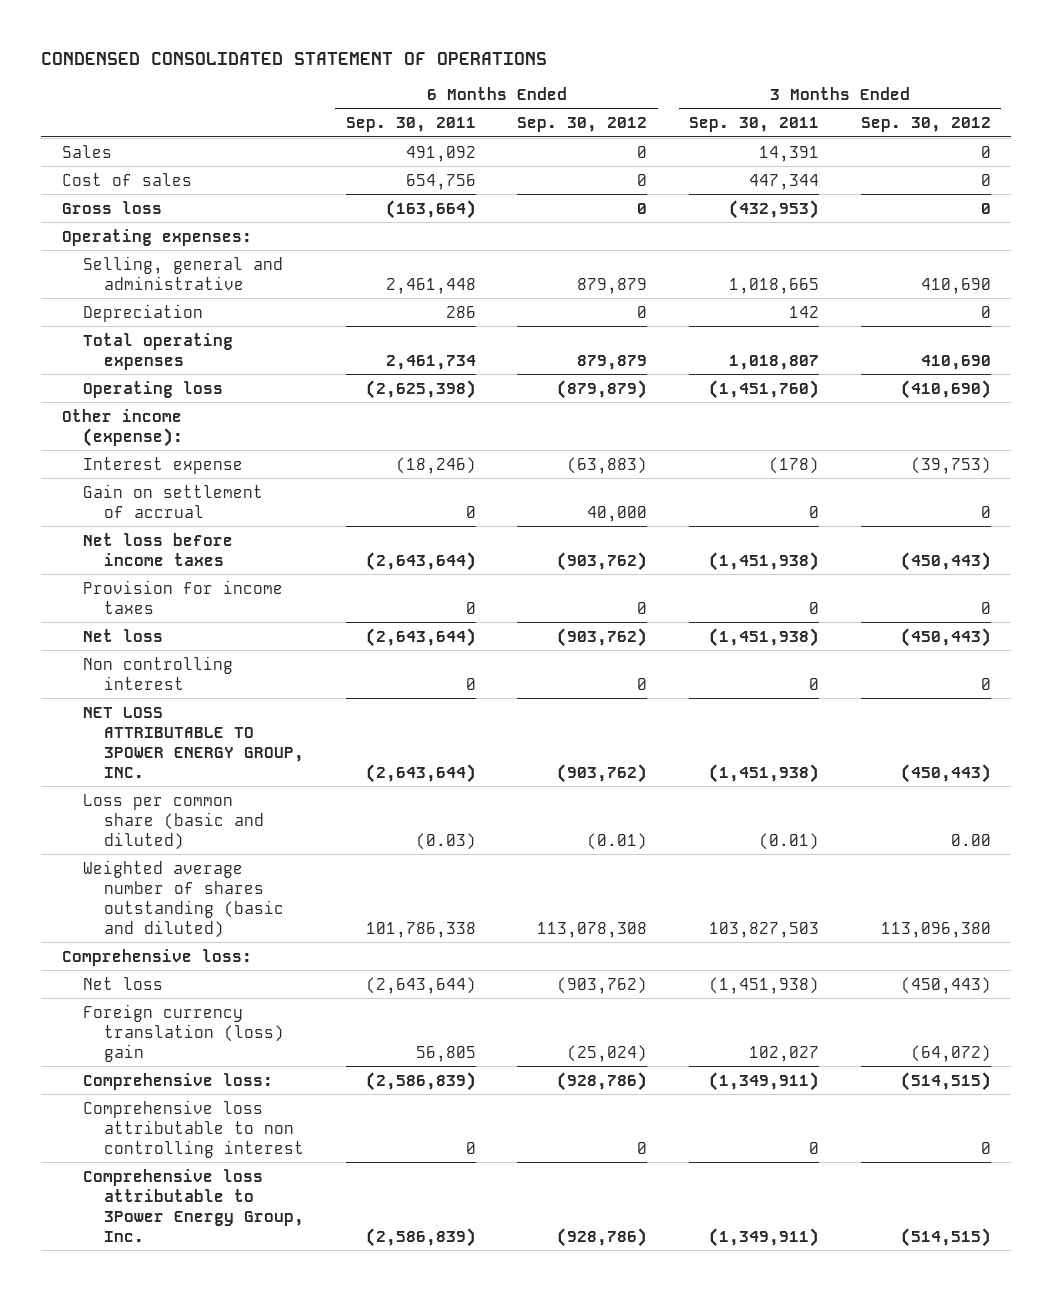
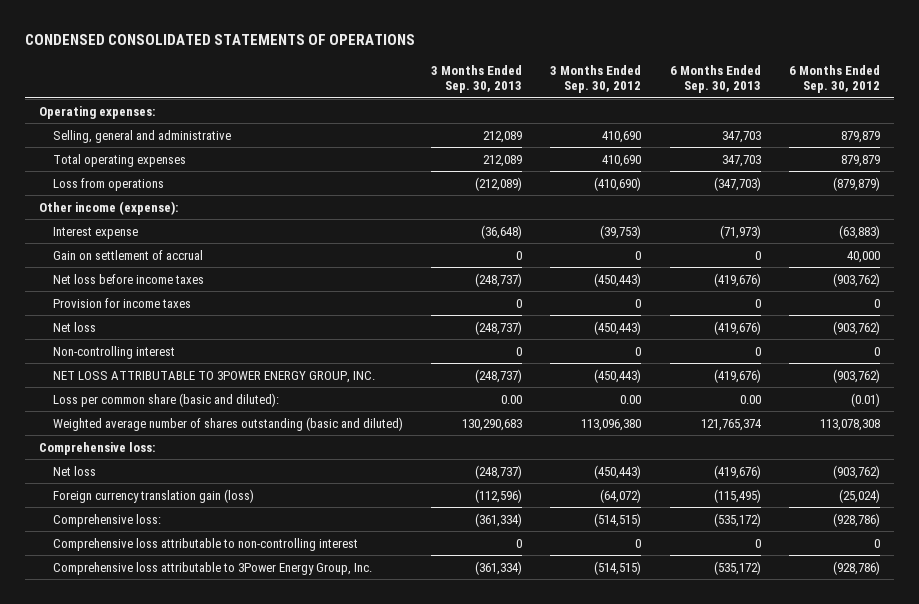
- CONDENSED CONSOLIDATED STATEMENT OF OPERATIONS
+ CONDENSED CONSOLIDATED STATEMENTS OF OPERATIONS
- | 6 Months Ended Sep. 30, 2011 | 6 Months Ended Sep. 30, 2012 | 3 Months Ended Sep. 30, 2011 | 3 Months Ended Sep. 30, 2012
+ | 3 Months Ended Sep. 30, 2013 | 3 Months Ended Sep. 30, 2012 | 6 Months Ended Sep. 30, 2013 | 6 Months Ended Sep. 30, 2012
- Sales | 491,092 | 0 | 14,391 | 0
- Cost of sales | 654,756 | 0 | 447,344 | 0
- Gross loss | (163,664) | 0 | (432,953) | 0
- Depreciation | 286 | 0 | 142 | 0
- Operating loss | (2,625,398) | (879,879) | (1,451,760) | (410,690)
+ Loss from operations | (212,089) | (410,690) | (347,703) | (879,879)
- Non controlling interest | 0 | 0 | 0 | 0
+ Non-controlling interest | 0 | 0 | 0 | 0
- Loss per common share (basic and diluted) | (0.03) | (0.01) | (0.01) | 0.00
+ Loss per common share (basic and diluted): | 0.00 | 0.00 | 0.00 | (0.01)
- Foreign currency translation (loss) gain | 56,805 | (25,024) | 102,027 | (64,072)
+ Foreign currency translation gain (loss) | (112,596) | (64,072) | (115,495) | (25,024)
- Comprehensive loss attributable to non controlling interest | 0 | 0 | 0 | 0
+ Comprehensive loss attributable to non-controlling interest | 0 | 0 | 0 | 0

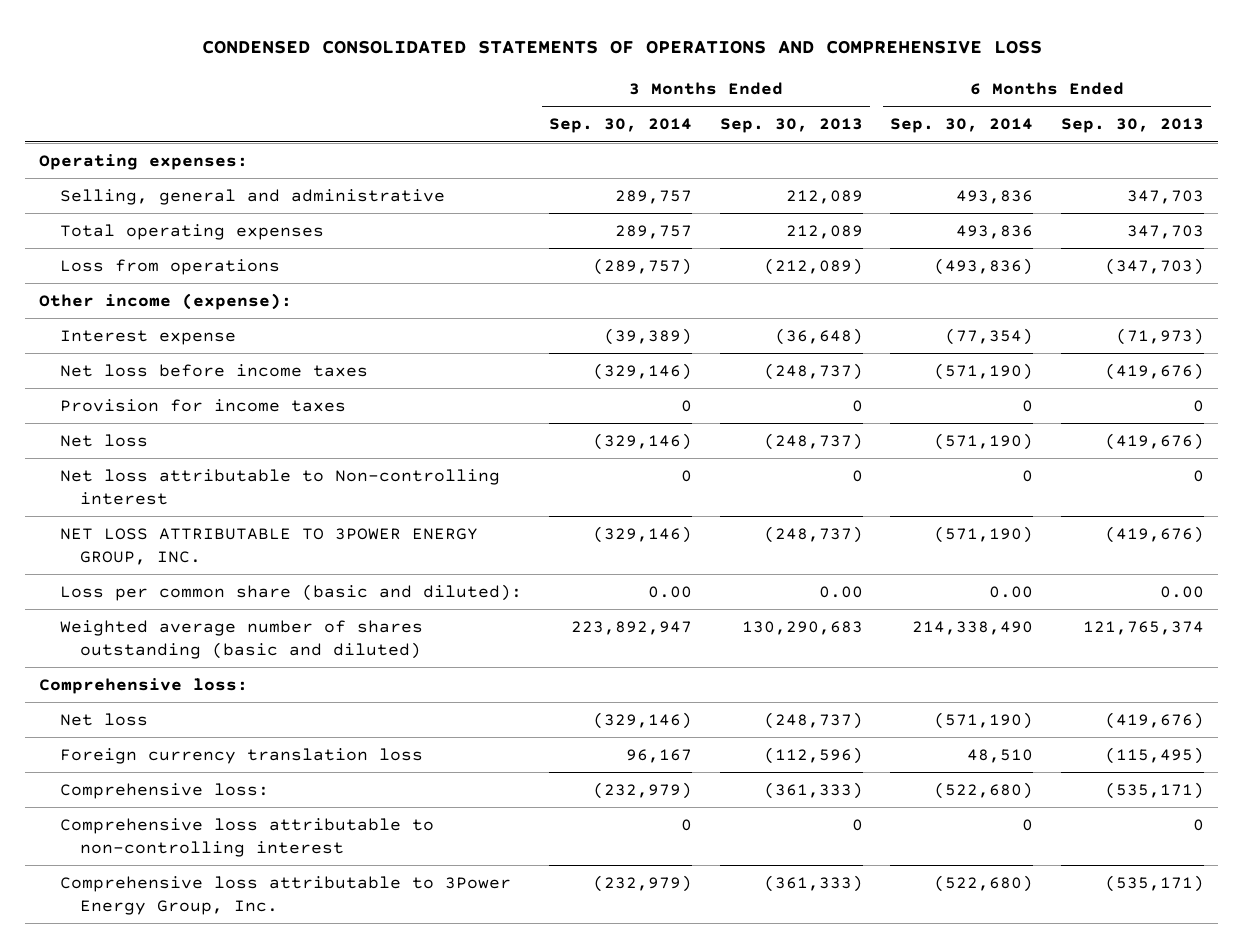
- CONDENSED CONSOLIDATED STATEMENTS OF OPERATIONS
+ CONDENSED CONSOLIDATED STATEMENTS OF OPERATIONS AND COMPREHENSIVE LOSS
- | 3 Months Ended Sep. 30, 2013 | 3 Months Ended Sep. 30, 2012 | 6 Months Ended Sep. 30, 2013 | 6 Months Ended Sep. 30, 2012
+ | 3 Months Ended Sep. 30, 2014 | 3 Months Ended Sep. 30, 2013 | 6 Months Ended Sep. 30, 2014 | 6 Months Ended Sep. 30, 2013
- Gain on settlement of accrual | 0 | 0 | 0 | 40,000
- Non-controlling interest | 0 | 0 | 0 | 0
+ Net loss attributable to Non-controlling interest | 0 | 0 | 0 | 0
- Foreign currency translation gain (loss) | (112,596) | (64,072) | (115,495) | (25,024)
- Comprehensive loss: | (361,334) | (514,515) | (535,172) | (928,786)
+ Foreign currency translation loss | 96,167 | (112,596) | 48,510 | (115,495)
+ Comprehensive loss: | (232,979) | (361,333) | (522,680) | (535,171)
- Comprehensive loss attributable to 3Power Energy Group, Inc. | (361,334) | (514,515) | (535,172) | (928,786)
+ Comprehensive loss attributable to 3Power Energy Group, Inc. | (232,979) | (361,333) | (522,680) | (535,171)

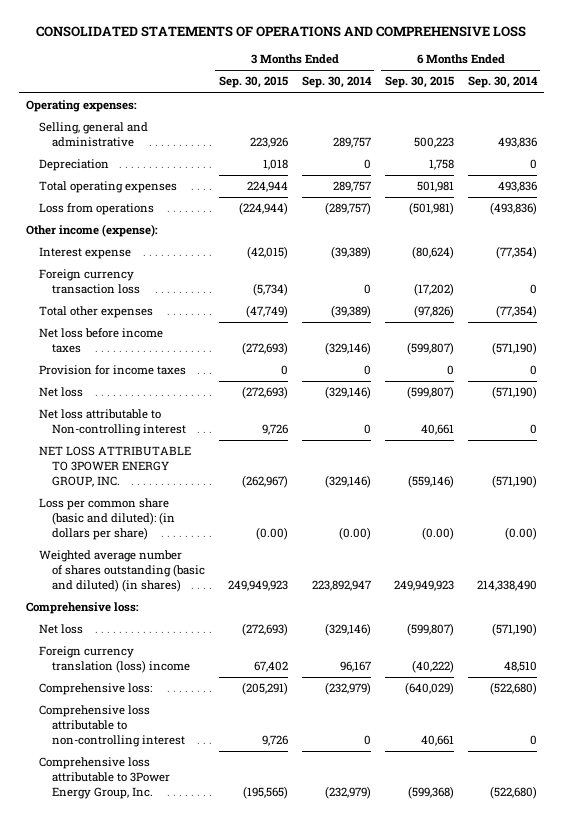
- CONDENSED CONSOLIDATED STATEMENTS OF OPERATIONS AND COMPREHENSIVE LOSS
+ CONSOLIDATED STATEMENTS OF OPERATIONS AND COMPREHENSIVE LOSS
- | 3 Months Ended Sep. 30, 2014 | 3 Months Ended Sep. 30, 2013 | 6 Months Ended Sep. 30, 2014 | 6 Months Ended Sep. 30, 2013
+ | 3 Months Ended Sep. 30, 2015 | 3 Months Ended Sep. 30, 2014 | 6 Months Ended Sep. 30, 2015 | 6 Months Ended Sep. 30, 2014
+ Depreciation | 1,018 | 0 | 1,758 | 0
+ Foreign currency transaction loss | (5,734) | 0 | (17,202) | 0
+ Total other expenses | (47,749) | (39,389) | (97,826) | (77,354)
- Loss per common share (basic and diluted): | 0.00 | 0.00 | 0.00 | 0.00
- Weighted average number of shares outstanding (basic and diluted) | 223,892,947 | 130,290,683 | 214,338,490 | 121,765,374
+ Loss per common share (basic and diluted): (in dollars per share) | (0.00) | (0.00) | (0.00) | (0.00)
+ Weighted average number of shares outstanding (basic and diluted) (in shares) | 249,949,923 | 223,892,947 | 249,949,923 | 214,338,490
- Foreign currency translation loss | 96,167 | (112,596) | 48,510 | (115,495)
+ Foreign currency translation (loss) income | 67,402 | 96,167 | (40,222) | 48,510

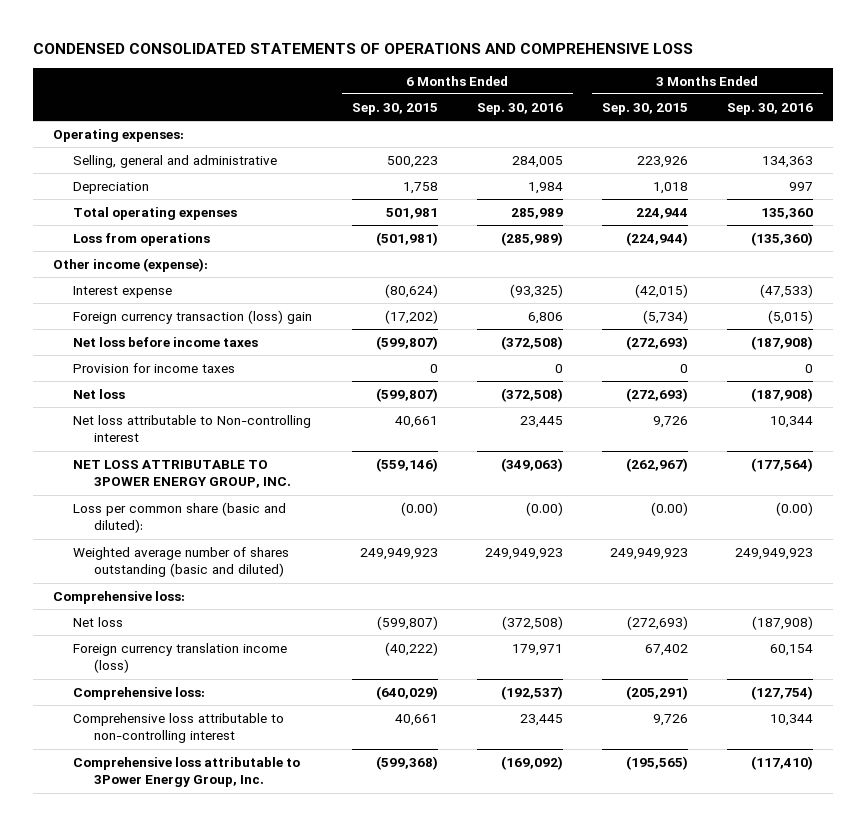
- CONSOLIDATED STATEMENTS OF OPERATIONS AND COMPREHENSIVE LOSS
+ CONDENSED CONSOLIDATED STATEMENTS OF OPERATIONS AND COMPREHENSIVE LOSS
- | 3 Months Ended Sep. 30, 2015 | 3 Months Ended Sep. 30, 2014 | 6 Months Ended Sep. 30, 2015 | 6 Months Ended Sep. 30, 2014
+ | 6 Months Ended Sep. 30, 2015 | 6 Months Ended Sep. 30, 2016 | 3 Months Ended Sep. 30, 2015 | 3 Months Ended Sep. 30, 2016
- Foreign currency transaction loss | (5,734) | 0 | (17,202) | 0
- Total other expenses | (47,749) | (39,389) | (97,826) | (77,354)
+ Foreign currency transaction (loss) gain | (17,202) | 6,806 | (5,734) | (5,015)
- Loss per common share (basic and diluted): (in dollars per share) | (0.00) | (0.00) | (0.00) | (0.00)
- Weighted average number of shares outstanding (basic and diluted) (in shares) | 249,949,923 | 223,892,947 | 249,949,923 | 214,338,490
+ Loss per common share (basic and diluted): | (0.00) | (0.00) | (0.00) | (0.00)
+ Weighted average number of shares outstanding (basic and diluted) | 249,949,923 | 249,949,923 | 249,949,923 | 249,949,923
- Foreign currency translation (loss) income | 67,402 | 96,167 | (40,222) | 48,510
+ Foreign currency translation income (loss) | (40,222) | 179,971 | 67,402 | 60,154

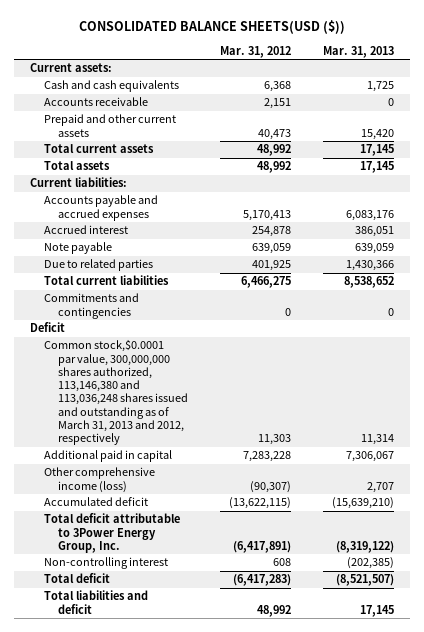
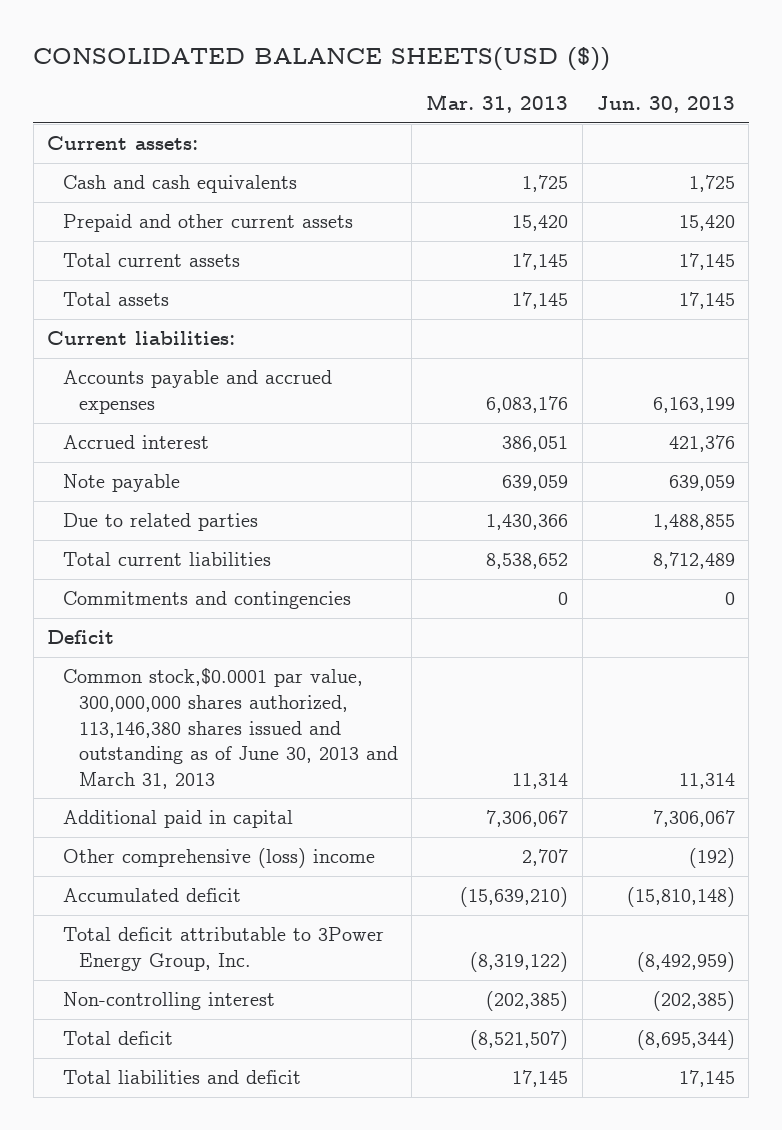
- | Mar. 31, 2012 | Mar. 31, 2013
+ | Mar. 31, 2013 | Jun. 30, 2013
- Accounts receivable | 2,151 | 0
- Common stock,$0.0001 par value, 300,000,000 shares authorized, 113,146,380 and 113,036,248 shares issued and outstanding as of March 31, 2013 and 2012, respectively | 11,303 | 11,314
+ Common stock,$0.0001 par value, 300,000,000 shares authorized, 113,146,380 shares issued and outstanding as of June 30, 2013 and March 31, 2013 | 11,314 | 11,314
- Other comprehensive income (loss) | (90,307) | 2,707
+ Other comprehensive (loss) income | 2,707 | (192)

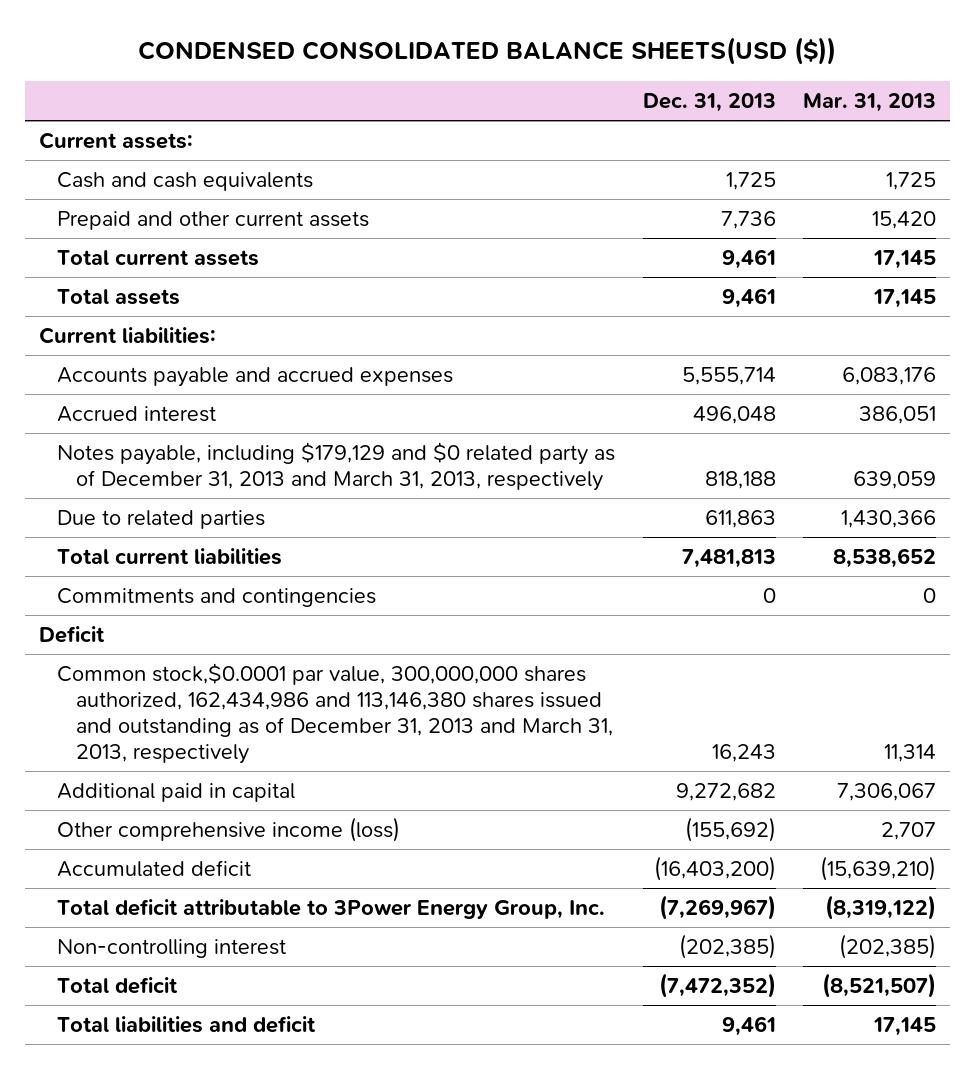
- CONSOLIDATED BALANCE SHEETS(USD ($))
+ CONDENSED CONSOLIDATED BALANCE SHEETS(USD ($))
- | Mar. 31, 2013 | Jun. 30, 2013
+ | Dec. 31, 2013 | Mar. 31, 2013
- Note payable | 639,059 | 639,059
+ Notes payable, including $179,129 and $0 related party as of December 31, 2013 and March 31, 2013, respectively | 818,188 | 639,059
- Common stock,$0.0001 par value, 300,000,000 shares authorized, 113,146,380 shares issued and outstanding as of June 30, 2013 and March 31, 2013 | 11,314 | 11,314
+ Common stock,$0.0001 par value, 300,000,000 shares authorized, 162,434,986 and 113,146,380 shares issued and outstanding as of December 31, 2013 and March 31, 2013, respectively | 16,243 | 11,314
- Other comprehensive (loss) income | 2,707 | (192)
+ Other comprehensive income (loss) | (155,692) | 2,707

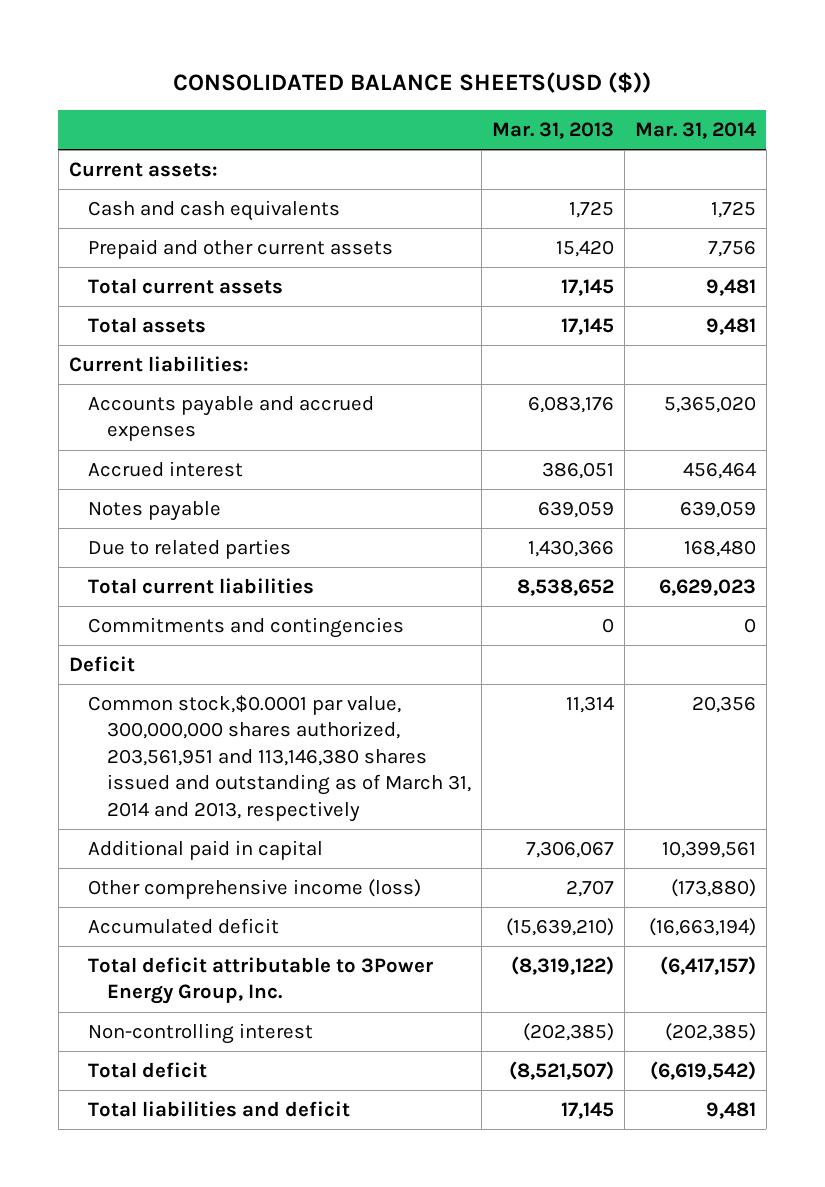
- CONDENSED CONSOLIDATED BALANCE SHEETS(USD ($))
+ CONSOLIDATED BALANCE SHEETS(USD ($))
- | Dec. 31, 2013 | Mar. 31, 2013
+ | Mar. 31, 2013 | Mar. 31, 2014
- Notes payable, including $179,129 and $0 related party as of December 31, 2013 and March 31, 2013, respectively | 818,188 | 639,059
+ Notes payable | 639,059 | 639,059
- Common stock,$0.0001 par value, 300,000,000 shares authorized, 162,434,986 and 113,146,380 shares issued and outstanding as of December 31, 2013 and March 31, 2013, respectively | 16,243 | 11,314
+ Common stock,$0.0001 par value, 300,000,000 shares authorized, 203,561,951 and 113,146,380 shares issued and outstanding as of March 31, 2014 and 2013, respectively | 11,314 | 20,356

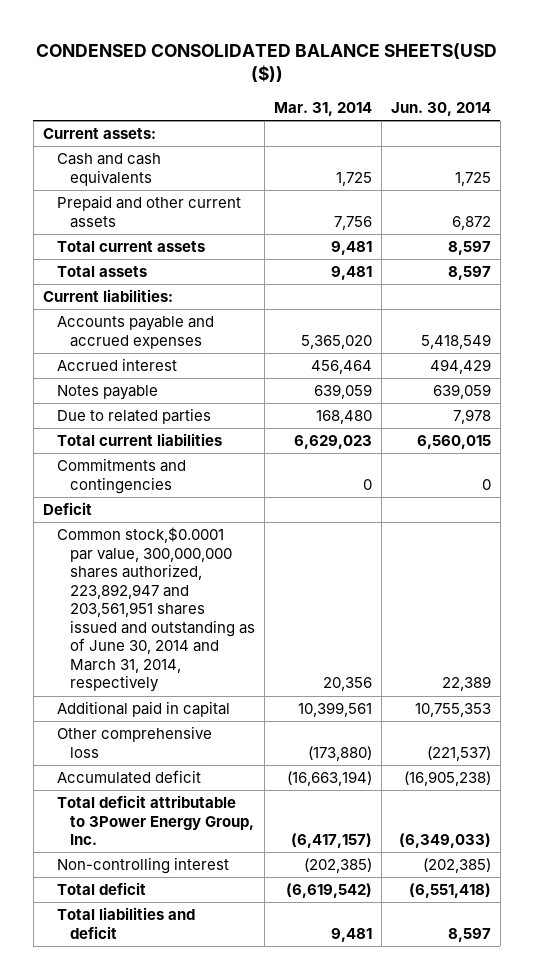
- CONSOLIDATED BALANCE SHEETS(USD ($))
+ CONDENSED CONSOLIDATED BALANCE SHEETS(USD ($))
- | Mar. 31, 2013 | Mar. 31, 2014
+ | Mar. 31, 2014 | Jun. 30, 2014
- Common stock,$0.0001 par value, 300,000,000 shares authorized, 203,561,951 and 113,146,380 shares issued and outstanding as of March 31, 2014 and 2013, respectively | 11,314 | 20,356
+ Common stock,$0.0001 par value, 300,000,000 shares authorized, 223,892,947 and 203,561,951 shares issued and outstanding as of June 30, 2014 and March 31, 2014, respectively | 20,356 | 22,389
- Other comprehensive income (loss) | 2,707 | (173,880)
+ Other comprehensive loss | (173,880) | (221,537)

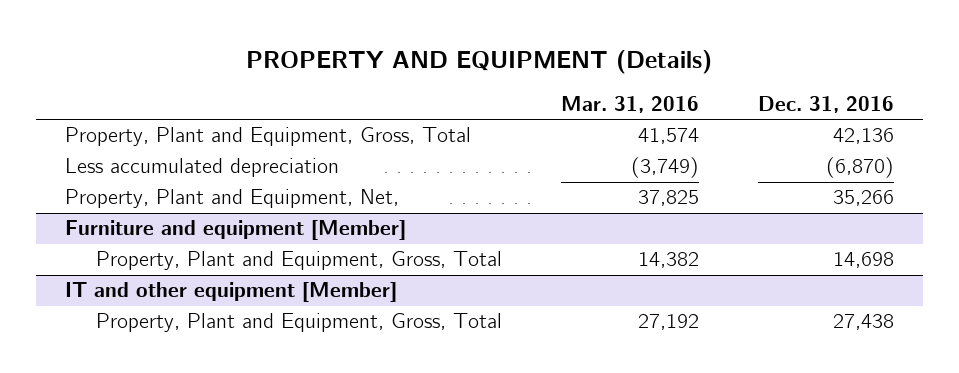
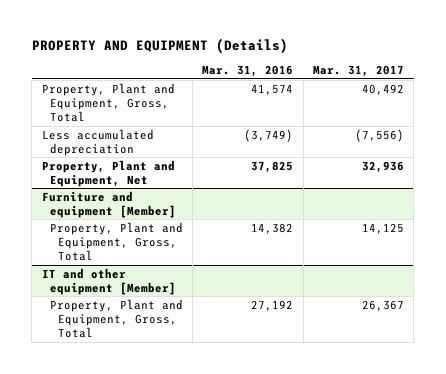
- | Mar. 31, 2016 | Dec. 31, 2016
+ | Mar. 31, 2016 | Mar. 31, 2017
- Property, Plant and Equipment, Net, | 37,825 | 35,266
+ Property, Plant and Equipment, Net | 37,825 | 32,936

